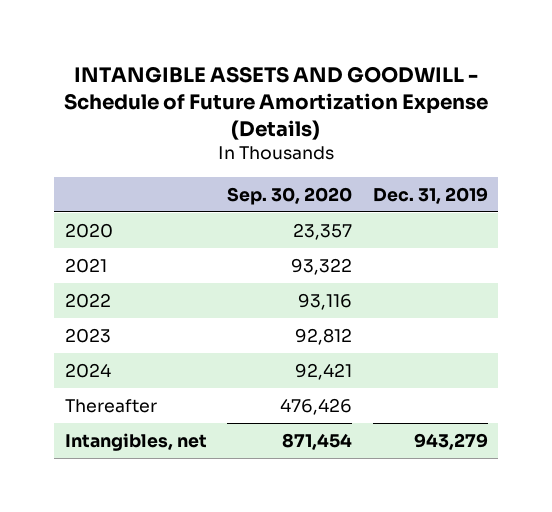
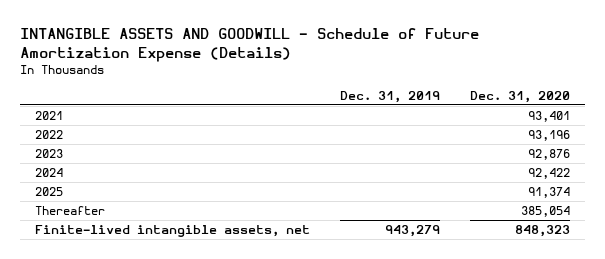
- | Sep. 30, 2020 | Dec. 31, 2019
+ | Dec. 31, 2019 | Dec. 31, 2020
- 2020 | 23,357 |
+ 2025 | | 91,374
- Intangibles, net | 871,454 | 943,279
+ Finite-lived intangible assets, net | 943,279 | 848,323

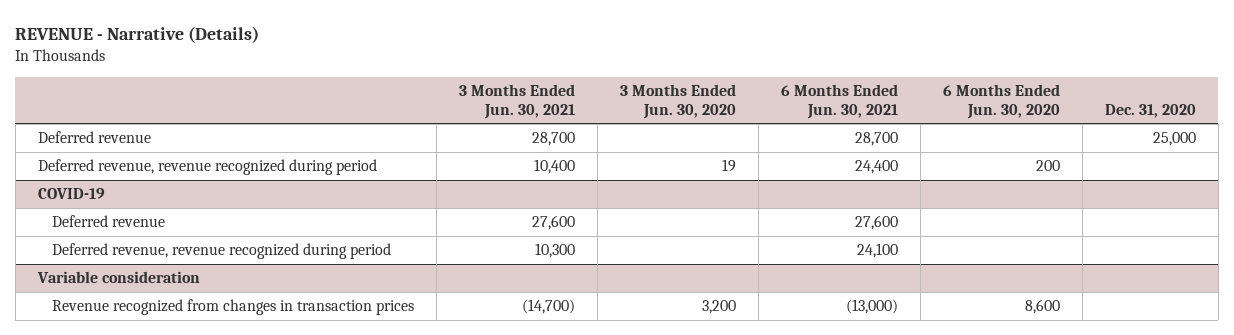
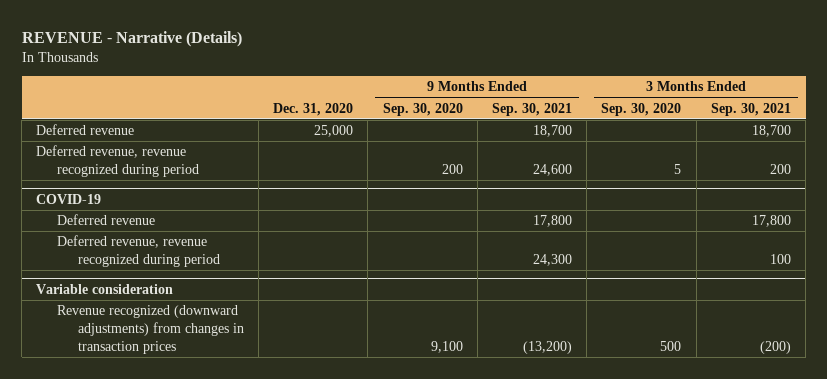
- | 3 Months Ended Jun. 30, 2021 | 3 Months Ended Jun. 30, 2020 | 6 Months Ended Jun. 30, 2021 | 6 Months Ended Jun. 30, 2020 | Dec. 31, 2020
+ | Dec. 31, 2020 | 9 Months Ended Sep. 30, 2020 | 9 Months Ended Sep. 30, 2021 | 3 Months Ended Sep. 30, 2020 | 3 Months Ended Sep. 30, 2021
@ Variable consideration
- Revenue recognized from changes in transaction prices | (14,700) | 3,200 | (13,000) | 8,600 |
+ Revenue recognized (downward adjustments) from changes in transaction prices | | 9,100 | (13,200) | 500 | (200)

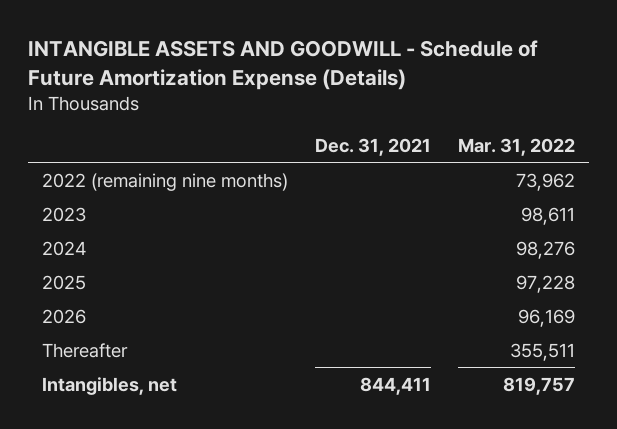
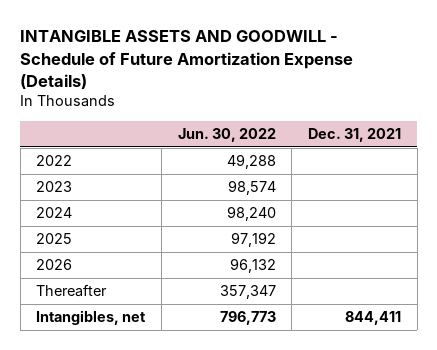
- | Dec. 31, 2021 | Mar. 31, 2022
+ | Jun. 30, 2022 | Dec. 31, 2021
- 2022 (remaining nine months) | | 73,962
+ 2022 | 49,288 |

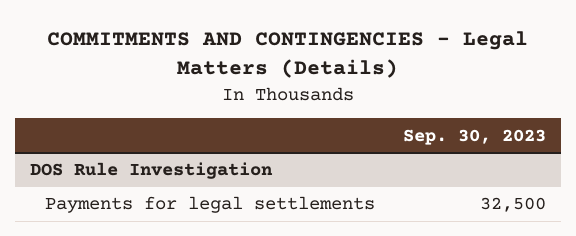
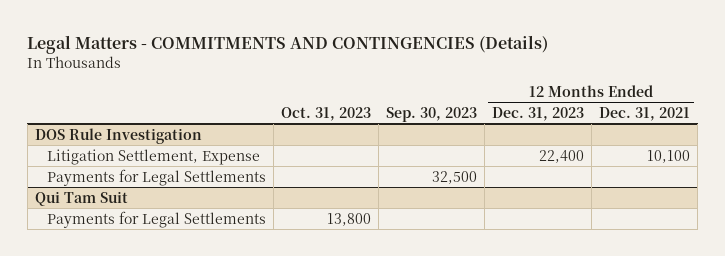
- COMMITMENTS AND CONTINGENCIES - Legal Matters (Details)
+ Legal Matters - COMMITMENTS AND CONTINGENCIES (Details)
- | Sep. 30, 2023
+ | Oct. 31, 2023 | Sep. 30, 2023 | 12 Months Ended Dec. 31, 2023 | 12 Months Ended Dec. 31, 2021
@ DOS Rule Investigation
- Payments for legal settlements | 32,500
+ Litigation Settlement, Expense | | | 22,400 | 10,100
+ Payments for Legal Settlements | | 32,500 | |
+ Qui Tam Suit
+ Payments for Legal Settlements | 13,800 | | |

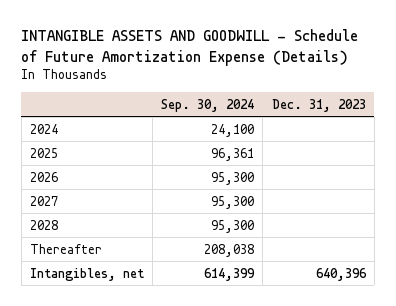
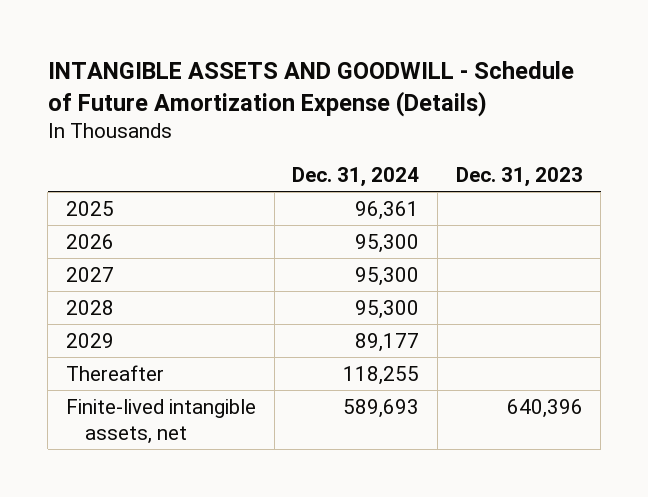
- | Sep. 30, 2024 | Dec. 31, 2023
+ | Dec. 31, 2024 | Dec. 31, 2023
- 2024 | 24,100 |
+ 2029 | 89,177 |
- Intangibles, net | 614,399 | 640,396
+ Finite-lived intangible assets, net | 589,693 | 640,396

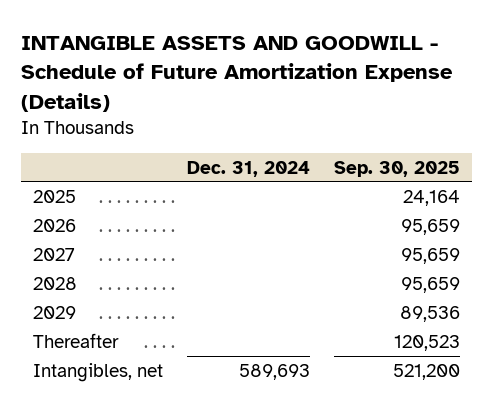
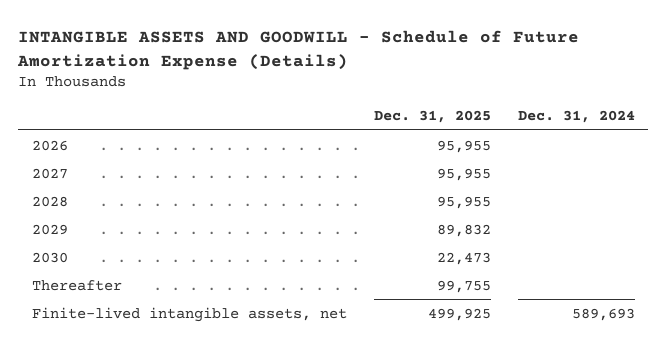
- | Dec. 31, 2024 | Sep. 30, 2025
+ | Dec. 31, 2025 | Dec. 31, 2024
- 2025 | | 24,164
+ 2030 | 22,473 |
- Intangibles, net | 589,693 | 521,200
+ Finite-lived intangible assets, net | 499,925 | 589,693

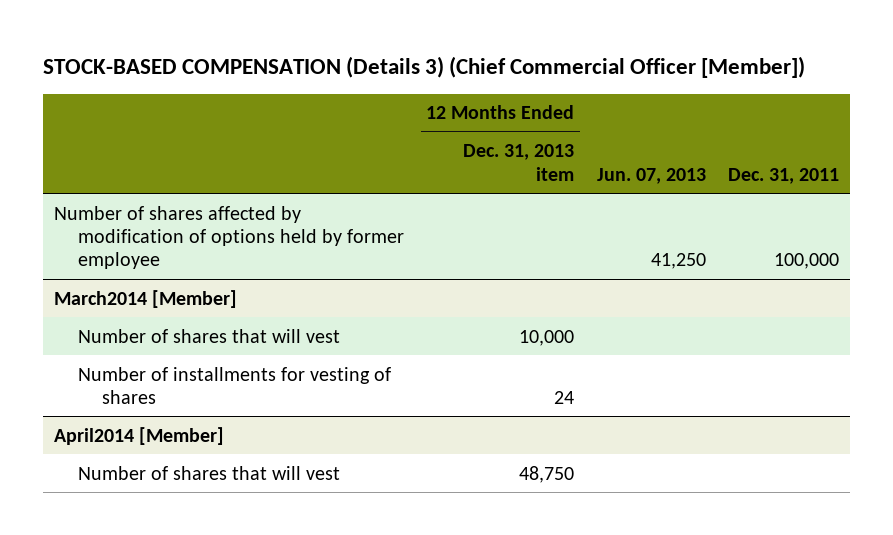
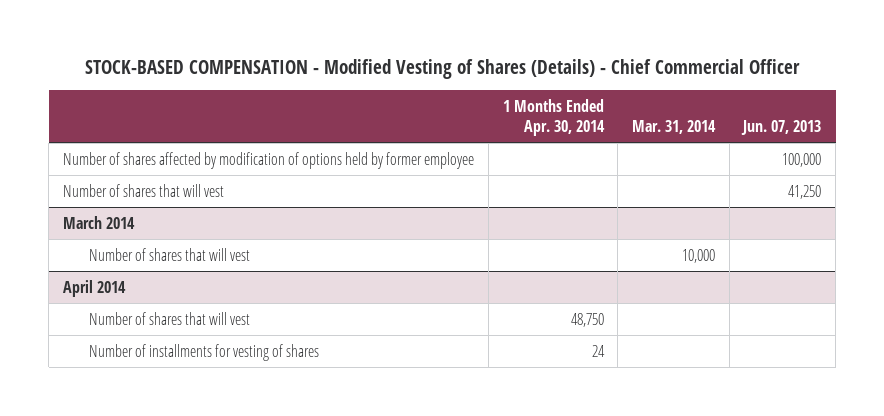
- STOCK-BASED COMPENSATION (Details 3) (Chief Commercial Officer [Member])
+ STOCK-BASED COMPENSATION - Modified Vesting of Shares (Details) - Chief Commercial Officer
- | 12 Months Ended Dec. 31, 2013 item | Jun. 07, 2013 | Dec. 31, 2011
+ | 1 Months Ended Apr. 30, 2014 | Mar. 31, 2014 | Jun. 07, 2013
- Number of shares affected by modification of options held by former employee | | 41,250 | 100,000
- March2014 [Member]
- Number of shares that will vest | 10,000 | |
- Number of installments for vesting of shares | 24 | |
- April2014 [Member]
- Number of shares that will vest | 48,750 | |
+ Number of shares affected by modification of options held by former employee | | | 100,000
+ Number of shares that will vest | | | 41,250
+ March 2014
+ Number of shares that will vest | | 10,000 |
+ April 2014
+ Number of shares that will vest | 48,750 | |
+ Number of installments for vesting of shares | 24 | |

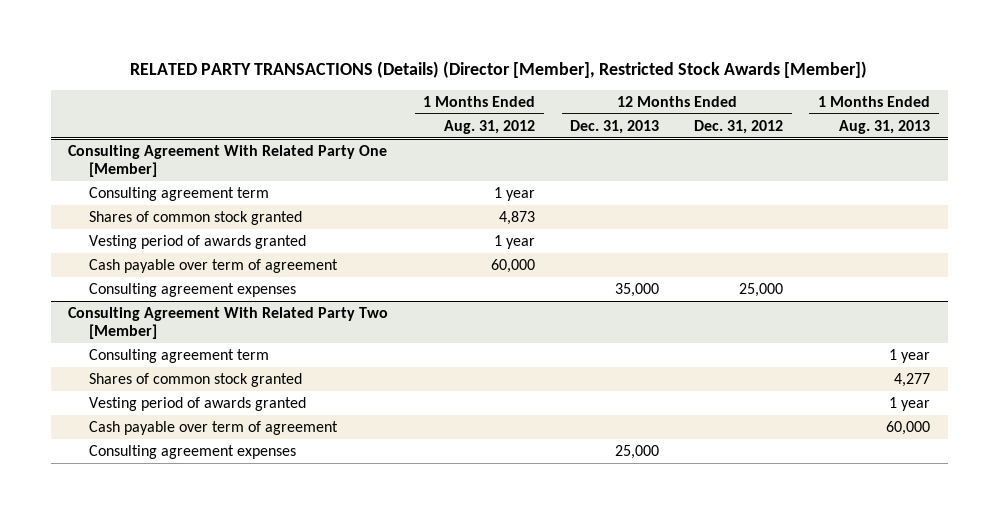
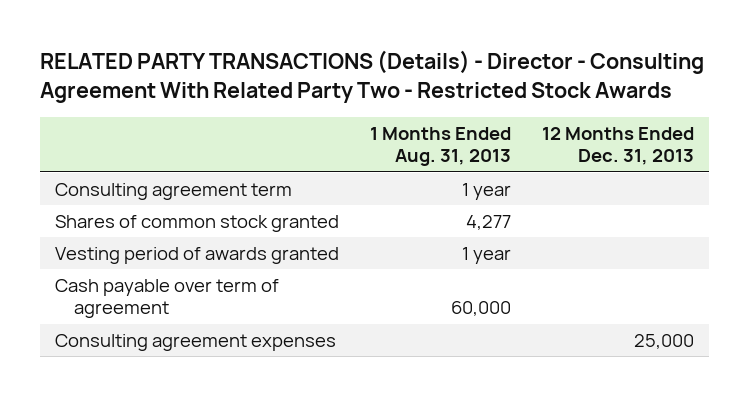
- RELATED PARTY TRANSACTIONS (Details) (Director [Member], Restricted Stock Awards [Member])
+ RELATED PARTY TRANSACTIONS (Details) - Director - Consulting Agreement With Related Party Two - Restricted Stock Awards
- | 1 Months Ended Aug. 31, 2012 | 12 Months Ended Dec. 31, 2013 | 12 Months Ended Dec. 31, 2012 | 1 Months Ended Aug. 31, 2013
+ | 1 Months Ended Aug. 31, 2013 | 12 Months Ended Dec. 31, 2013
- Consulting Agreement With Related Party One [Member]
- Consulting agreement term | 1 year | | |
- Shares of common stock granted | 4,873 | | |
- Vesting period of awards granted | 1 year | | |
- Cash payable over term of agreement | 60,000 | | |
- Consulting agreement expenses | | 35,000 | 25,000 |
- Consulting Agreement With Related Party Two [Member]

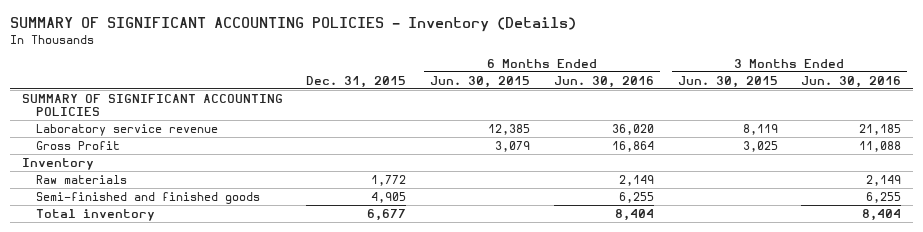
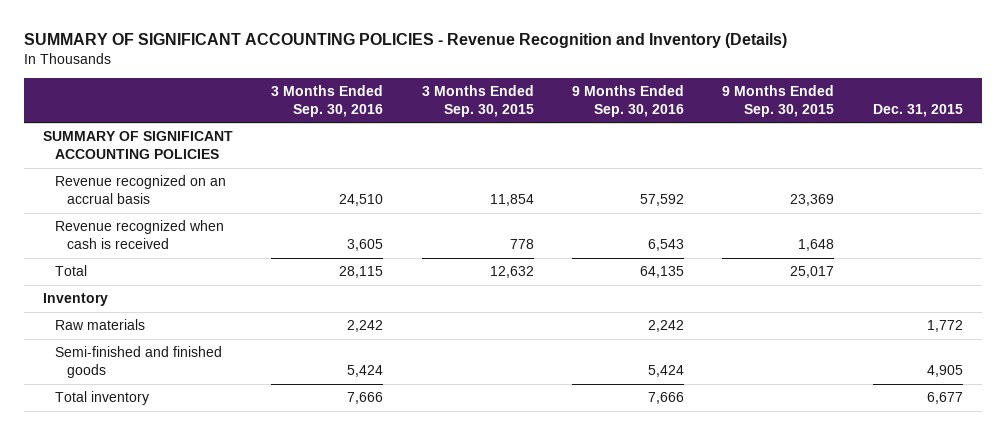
- SUMMARY OF SIGNIFICANT ACCOUNTING POLICIES - Inventory (Details)
+ SUMMARY OF SIGNIFICANT ACCOUNTING POLICIES - Revenue Recognition and Inventory (Details)
- | Dec. 31, 2015 | 6 Months Ended Jun. 30, 2015 | 6 Months Ended Jun. 30, 2016 | 3 Months Ended Jun. 30, 2015 | 3 Months Ended Jun. 30, 2016
+ | 3 Months Ended Sep. 30, 2016 | 3 Months Ended Sep. 30, 2015 | 9 Months Ended Sep. 30, 2016 | 9 Months Ended Sep. 30, 2015 | Dec. 31, 2015
- Laboratory service revenue | | 12,385 | 36,020 | 8,119 | 21,185
- Gross Profit | | 3,079 | 16,864 | 3,025 | 11,088
+ Revenue recognized on an accrual basis | 24,510 | 11,854 | 57,592 | 23,369 |
+ Revenue recognized when cash is received | 3,605 | 778 | 6,543 | 1,648 |
+ Total | 28,115 | 12,632 | 64,135 | 25,017 |

